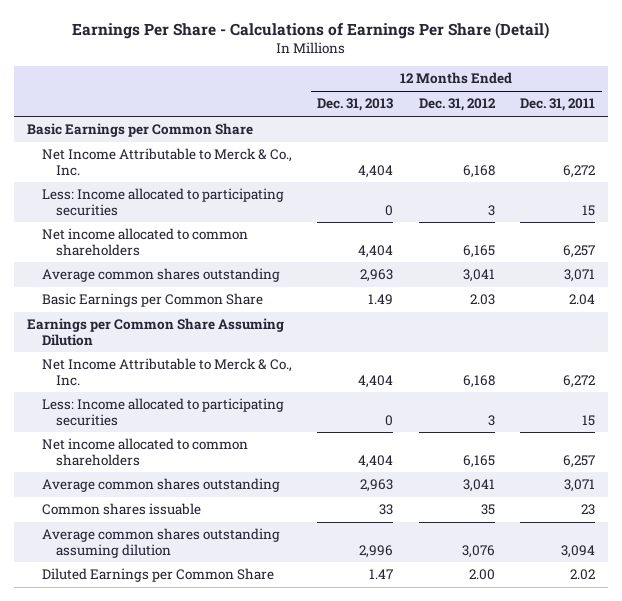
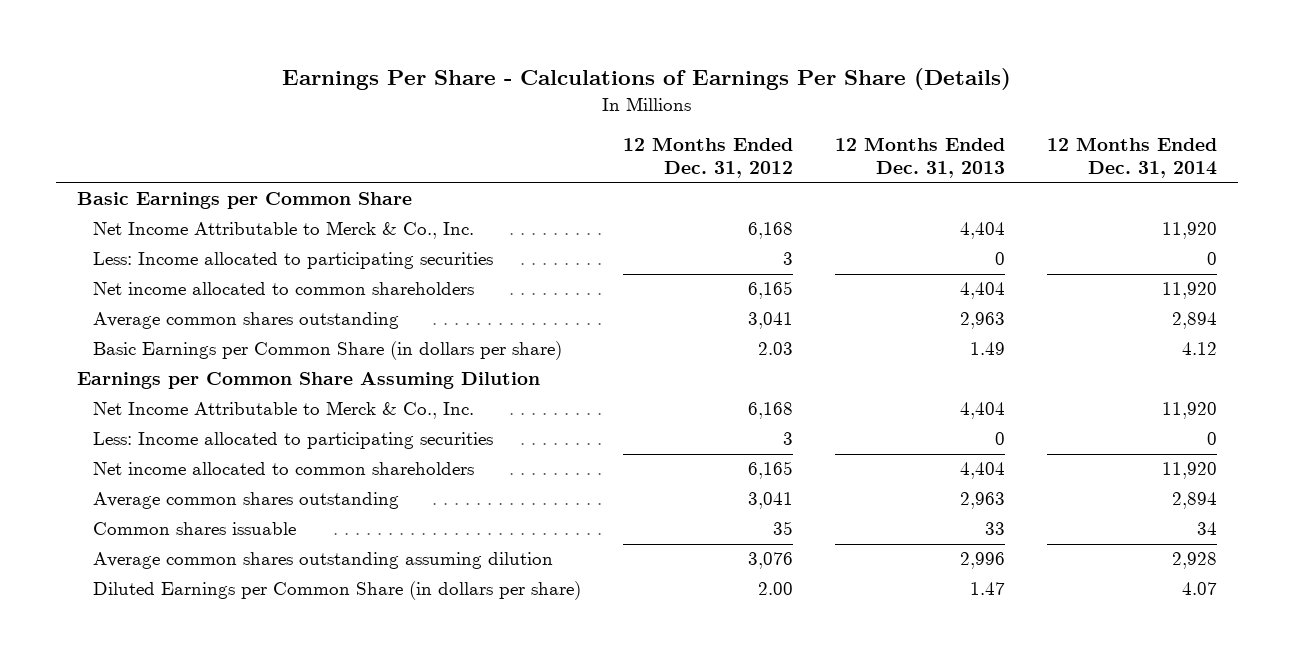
- Earnings Per Share - Calculations of Earnings Per Share (Detail)
+ Earnings Per Share - Calculations of Earnings Per Share (Details)
- | 12 Months Ended Dec. 31, 2013 | 12 Months Ended Dec. 31, 2012 | 12 Months Ended Dec. 31, 2011
+ | 12 Months Ended Dec. 31, 2012 | 12 Months Ended Dec. 31, 2013 | 12 Months Ended Dec. 31, 2014
- Basic Earnings per Common Share | 1.49 | 2.03 | 2.04
+ Basic Earnings per Common Share (in dollars per share) | 2.03 | 1.49 | 4.12
- Diluted Earnings per Common Share | 1.47 | 2.00 | 2.02
+ Diluted Earnings per Common Share (in dollars per share) | 2.00 | 1.47 | 4.07

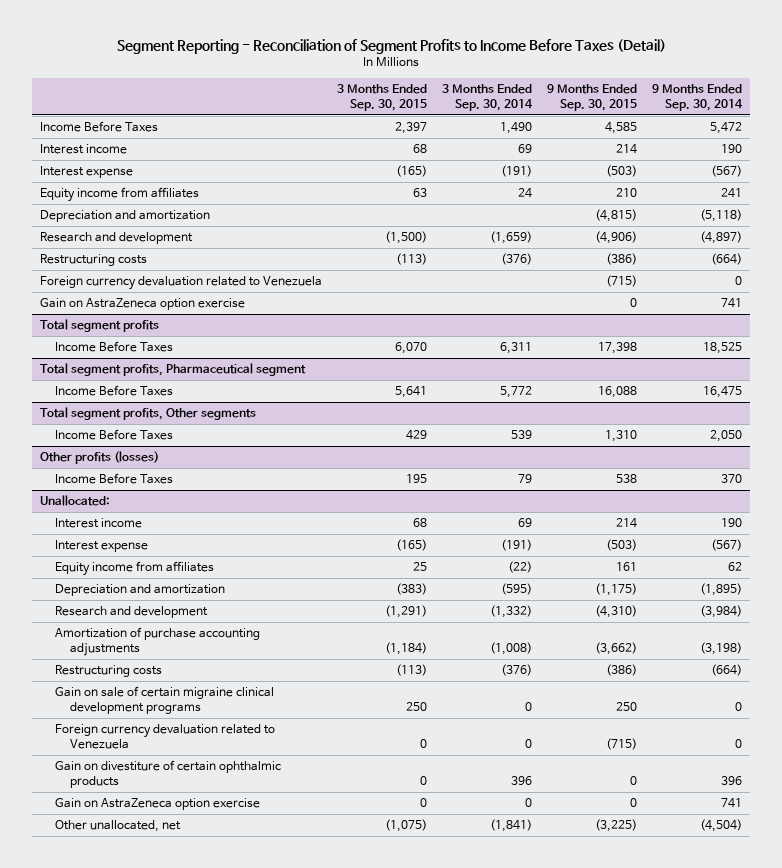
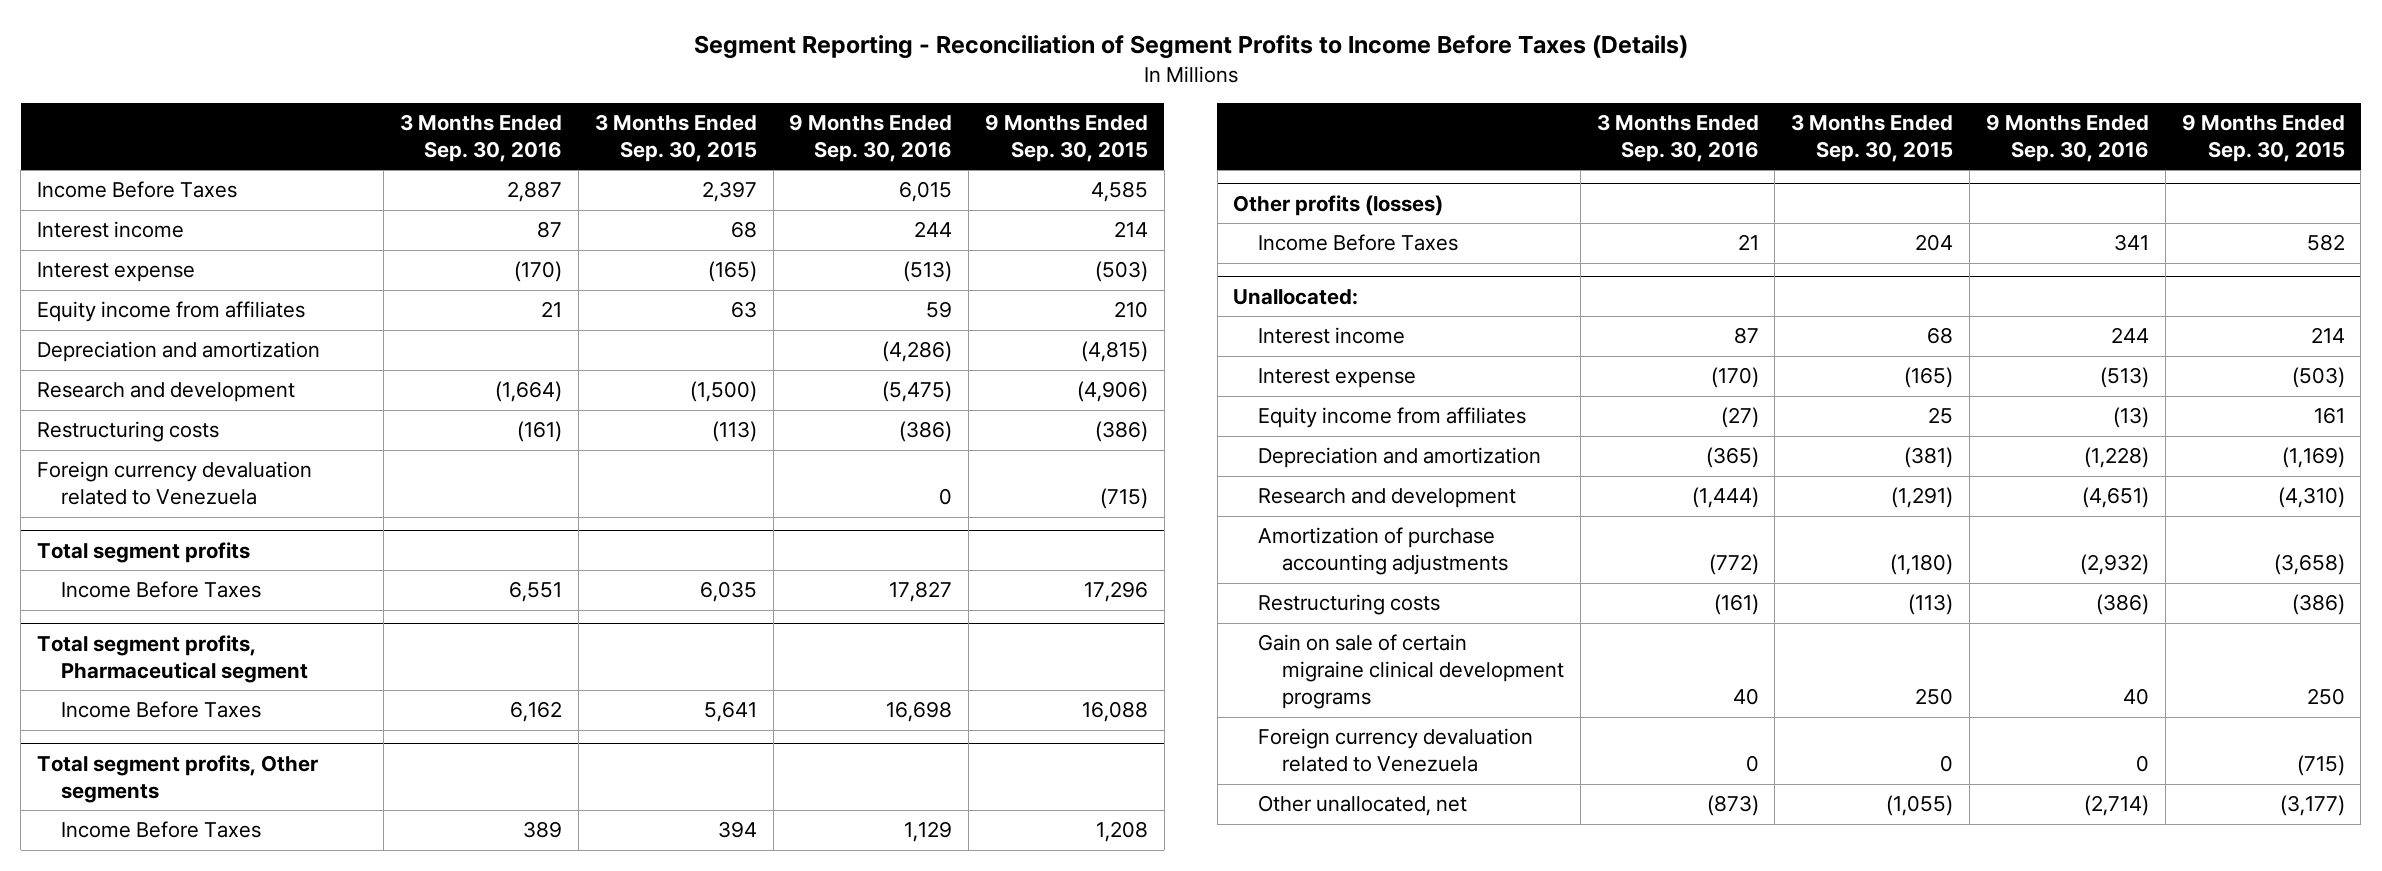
- Segment Reporting - Reconciliation of Segment Profits to Income Before Taxes (Detail)
+ Segment Reporting - Reconciliation of Segment Profits to Income Before Taxes (Details)
- | 3 Months Ended Sep. 30, 2015 | 3 Months Ended Sep. 30, 2014 | 9 Months Ended Sep. 30, 2015 | 9 Months Ended Sep. 30, 2014
+ | 3 Months Ended Sep. 30, 2016 | 3 Months Ended Sep. 30, 2015 | 9 Months Ended Sep. 30, 2016 | 9 Months Ended Sep. 30, 2015
- Gain on AstraZeneca option exercise | | | 0 | 741
@ Total segment profits
- Income Before Taxes | 6,070 | 6,311 | 17,398 | 18,525
+ Income Before Taxes | 6,551 | 6,035 | 17,827 | 17,296
@ Total segment profits, Other segments
- Income Before Taxes | 429 | 539 | 1,310 | 2,050
+ Income Before Taxes | 389 | 394 | 1,129 | 1,208
@ Other profits (losses)
- Income Before Taxes | 195 | 79 | 538 | 370
+ Income Before Taxes | 21 | 204 | 341 | 582
@ Unallocated:
- Depreciation and amortization | (383) | (595) | (1,175) | (1,895)
+ Depreciation and amortization | (365) | (381) | (1,228) | (1,169)
- Amortization of purchase accounting adjustments | (1,184) | (1,008) | (3,662) | (3,198)
+ Amortization of purchase accounting adjustments | (772) | (1,180) | (2,932) | (3,658)
- Gain on divestiture of certain ophthalmic products | 0 | 396 | 0 | 396
- Gain on AstraZeneca option exercise | 0 | 0 | 0 | 741
- Other unallocated, net | (1,075) | (1,841) | (3,225) | (4,504)
+ Other unallocated, net | (873) | (1,055) | (2,714) | (3,177)

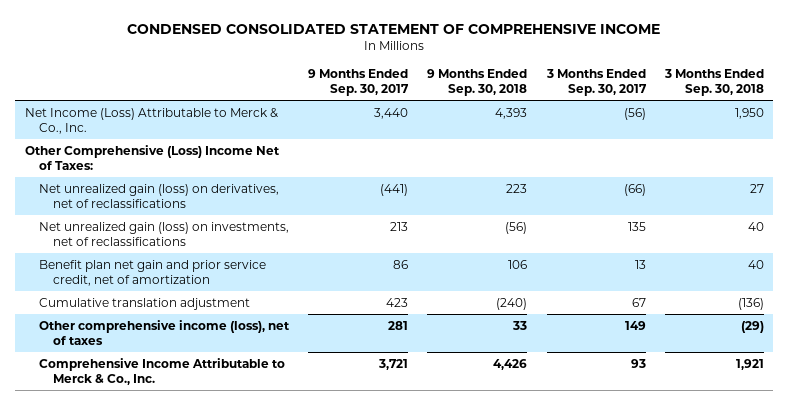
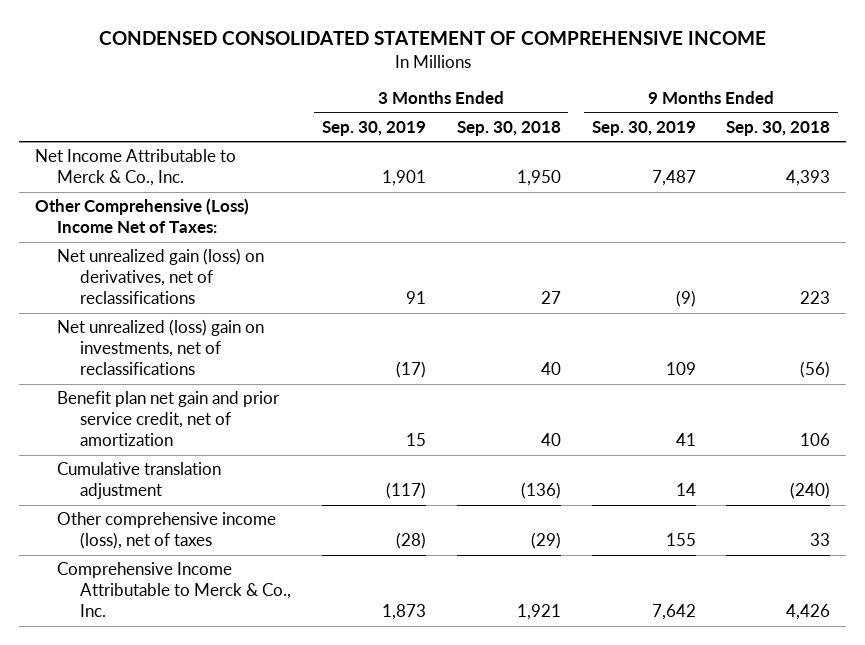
- | 9 Months Ended Sep. 30, 2017 | 9 Months Ended Sep. 30, 2018 | 3 Months Ended Sep. 30, 2017 | 3 Months Ended Sep. 30, 2018
+ | 3 Months Ended Sep. 30, 2019 | 3 Months Ended Sep. 30, 2018 | 9 Months Ended Sep. 30, 2019 | 9 Months Ended Sep. 30, 2018
- Net Income (Loss) Attributable to Merck & Co., Inc. | 3,440 | 4,393 | (56) | 1,950
+ Net Income Attributable to Merck & Co., Inc. | 1,901 | 1,950 | 7,487 | 4,393
- Net unrealized gain (loss) on investments, net of reclassifications | 213 | (56) | 135 | 40
+ Net unrealized (loss) gain on investments, net of reclassifications | (17) | 40 | 109 | (56)

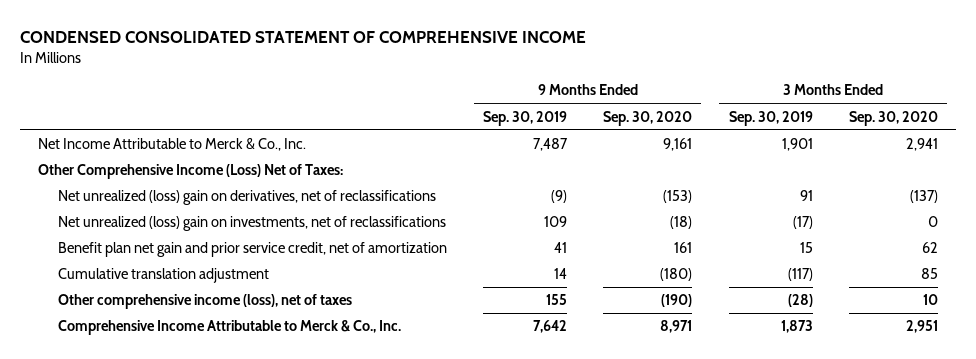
- | 3 Months Ended Sep. 30, 2019 | 3 Months Ended Sep. 30, 2018 | 9 Months Ended Sep. 30, 2019 | 9 Months Ended Sep. 30, 2018
+ | 9 Months Ended Sep. 30, 2019 | 9 Months Ended Sep. 30, 2020 | 3 Months Ended Sep. 30, 2019 | 3 Months Ended Sep. 30, 2020
- Other Comprehensive (Loss) Income Net of Taxes:
- Net unrealized gain (loss) on derivatives, net of reclassifications | 91 | 27 | (9) | 223
+ Other Comprehensive Income (Loss) Net of Taxes:
+ Net unrealized (loss) gain on derivatives, net of reclassifications | (9) | (153) | 91 | (137)

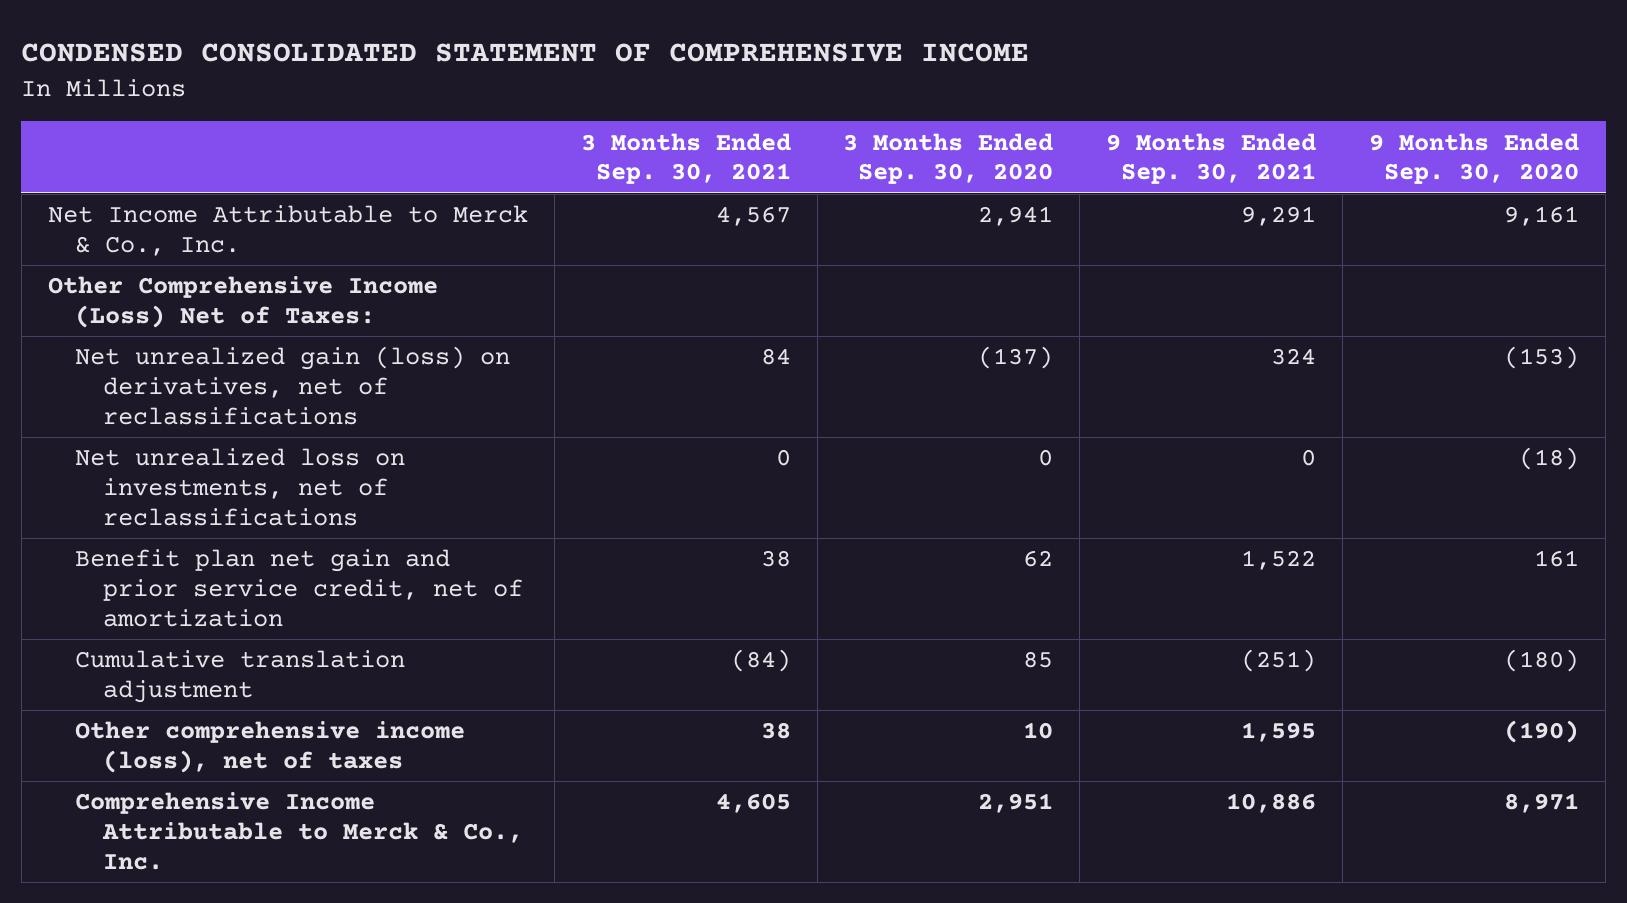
- | 9 Months Ended Sep. 30, 2019 | 9 Months Ended Sep. 30, 2020 | 3 Months Ended Sep. 30, 2019 | 3 Months Ended Sep. 30, 2020
+ | 3 Months Ended Sep. 30, 2021 | 3 Months Ended Sep. 30, 2020 | 9 Months Ended Sep. 30, 2021 | 9 Months Ended Sep. 30, 2020
- Net unrealized (loss) gain on derivatives, net of reclassifications | (9) | (153) | 91 | (137)
- Net unrealized (loss) gain on investments, net of reclassifications | 109 | (18) | (17) | 0
+ Net unrealized gain (loss) on derivatives, net of reclassifications | 84 | (137) | 324 | (153)
+ Net unrealized loss on investments, net of reclassifications | 0 | 0 | 0 | (18)

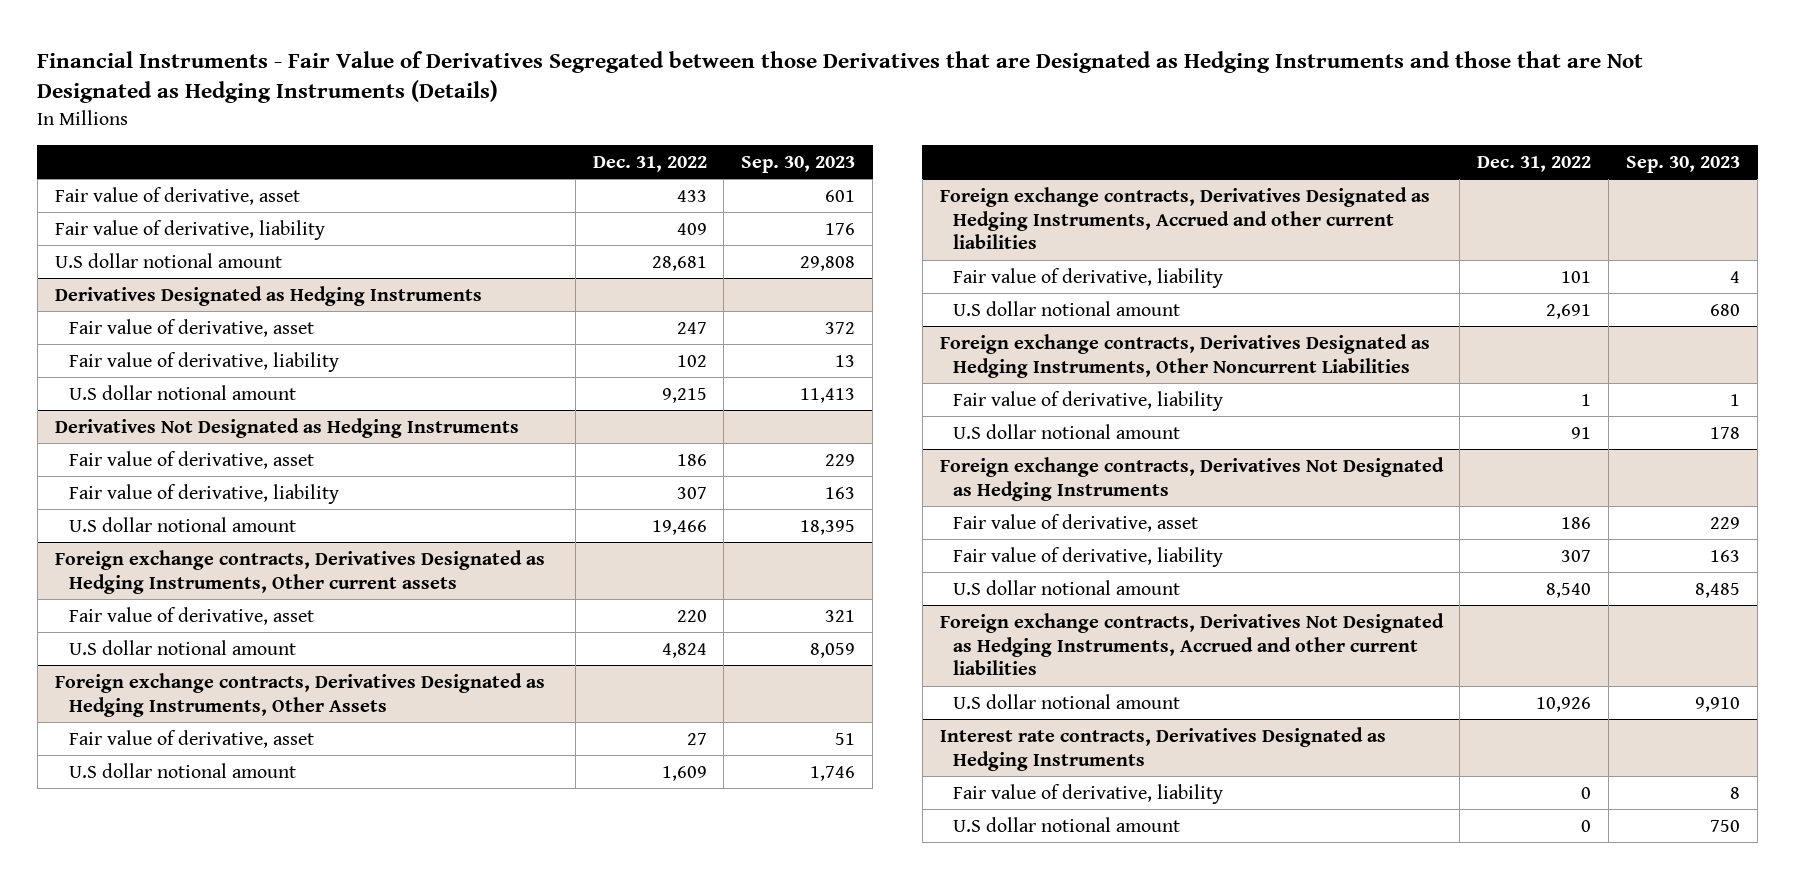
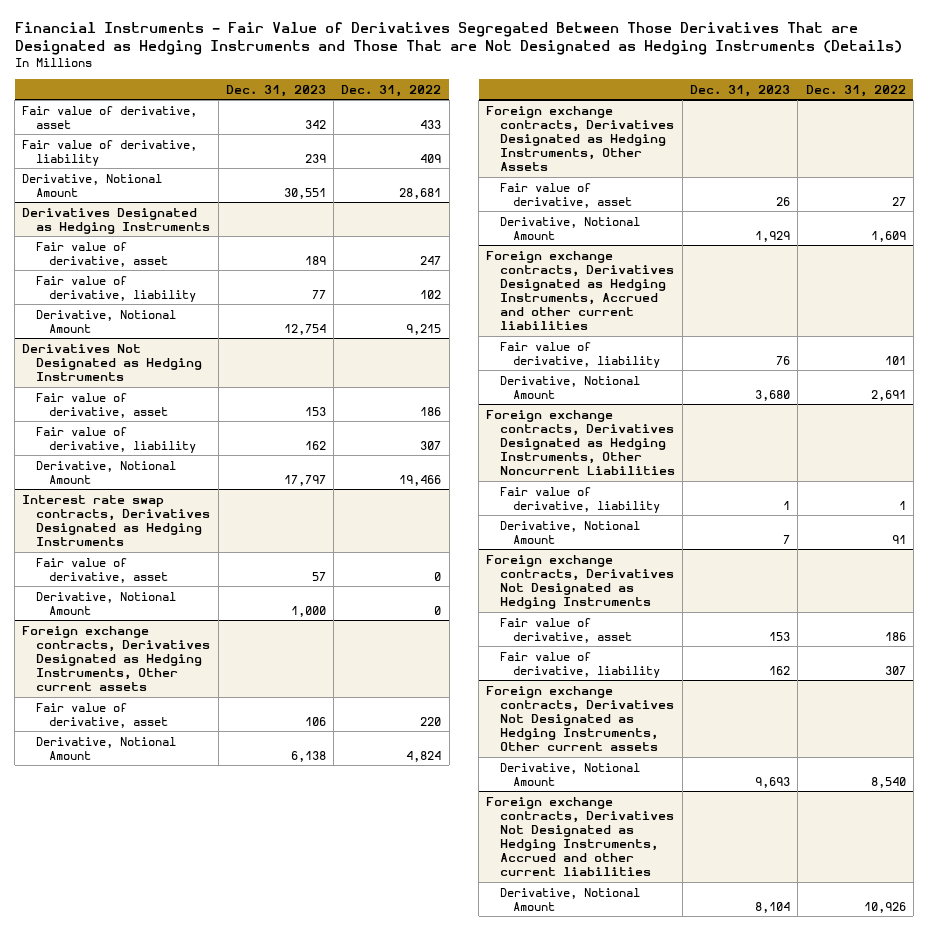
- Financial Instruments - Fair Value of Derivatives Segregated between those Derivatives that are Designated as Hedging Instruments and those that are Not Designated as Hedging Instruments (Details)
+ Financial Instruments - Fair Value of Derivatives Segregated Between Those Derivatives That are Designated as Hedging Instruments and Those That are Not Designated as Hedging Instruments (Details)
- | Dec. 31, 2022 | Sep. 30, 2023
+ | Dec. 31, 2023 | Dec. 31, 2022
- U.S dollar notional amount | 28,681 | 29,808
+ Derivative, Notional Amount | 30,551 | 28,681
@ Derivatives Designated as Hedging Instruments
- U.S dollar notional amount | 9,215 | 11,413
+ Derivative, Notional Amount | 12,754 | 9,215
@ Derivatives Not Designated as Hedging Instruments
- U.S dollar notional amount | 19,466 | 18,395
+ Derivative, Notional Amount | 17,797 | 19,466
+ Interest rate swap contracts, Derivatives Designated as Hedging Instruments
+ Fair value of derivative, asset | 57 | 0
+ Derivative, Notional Amount | 1,000 | 0
@ Foreign exchange contracts, Derivatives Designated as Hedging Instruments, Other current assets
- U.S dollar notional amount | 4,824 | 8,059
+ Derivative, Notional Amount | 6,138 | 4,824
@ Foreign exchange contracts, Derivatives Designated as Hedging Instruments, Other Assets
- U.S dollar notional amount | 1,609 | 1,746
+ Derivative, Notional Amount | 1,929 | 1,609
@ Foreign exchange contracts, Derivatives Designated as Hedging Instruments, Accrued and other current liabilities
- U.S dollar notional amount | 2,691 | 680
+ Derivative, Notional Amount | 3,680 | 2,691
@ Foreign exchange contracts, Derivatives Designated as Hedging Instruments, Other Noncurrent Liabilities
- U.S dollar notional amount | 91 | 178
+ Derivative, Notional Amount | 7 | 91
@ Foreign exchange contracts, Derivatives Not Designated as Hedging Instruments
- U.S dollar notional amount | 8,540 | 8,485
+ Foreign exchange contracts, Derivatives Not Designated as Hedging Instruments, Other current assets
+ Derivative, Notional Amount | 9,693 | 8,540
@ Foreign exchange contracts, Derivatives Not Designated as Hedging Instruments, Accrued and other current liabilities
- U.S dollar notional amount | 10,926 | 9,910
- Interest rate contracts, Derivatives Designated as Hedging Instruments
- Fair value of derivative, liability | 0 | 8
- U.S dollar notional amount | 0 | 750
@ Foreign exchange contracts, Derivatives Not Designated as Hedging Instruments, Accrued and other current liabilities
+ Derivative, Notional Amount | 8,104 | 10,926

